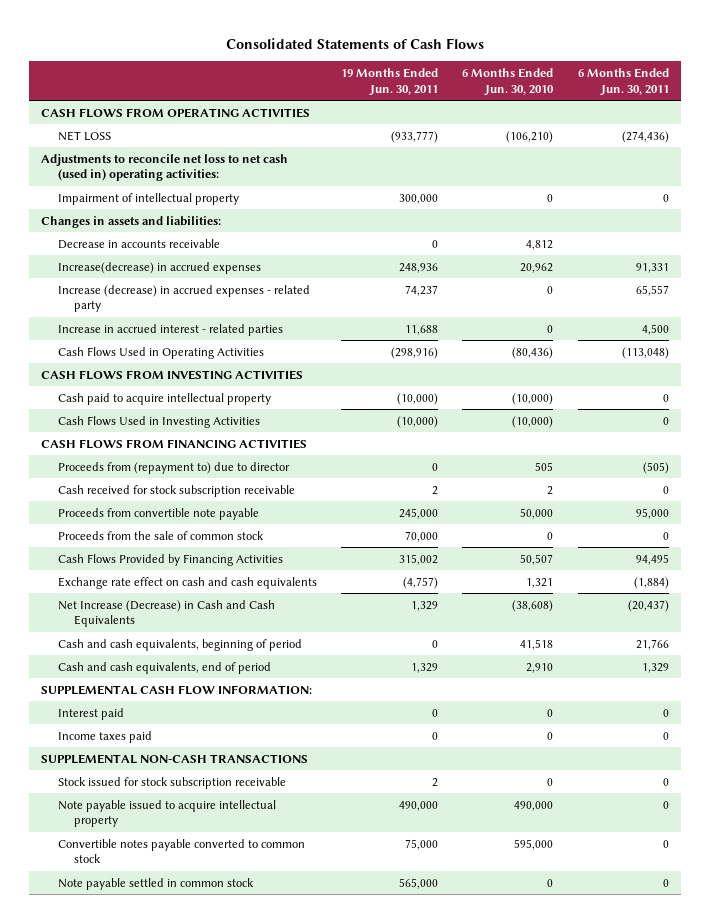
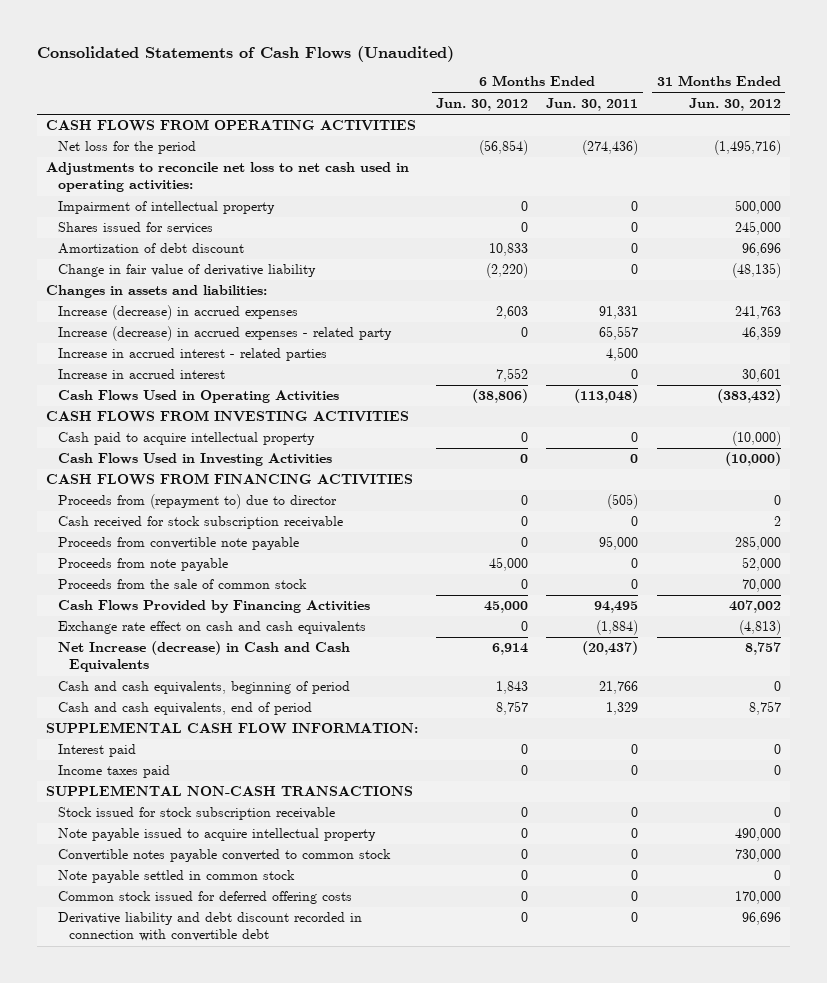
- Consolidated Statements of Cash Flows
+ Consolidated Statements of Cash Flows (Unaudited)
- | 19 Months Ended Jun. 30, 2011 | 6 Months Ended Jun. 30, 2010 | 6 Months Ended Jun. 30, 2011
+ | 6 Months Ended Jun. 30, 2012 | 6 Months Ended Jun. 30, 2011 | 31 Months Ended Jun. 30, 2012
- NET LOSS | (933,777) | (106,210) | (274,436)
- Adjustments to reconcile net loss to net cash (used in) operating activities:
+ Net loss for the period | (56,854) | (274,436) | (1,495,716)
+ Adjustments to reconcile net loss to net cash used in operating activities:
+ Shares issued for services | 0 | 0 | 245,000
+ Amortization of debt discount | 10,833 | 0 | 96,696
+ Change in fair value of derivative liability | (2,220) | 0 | (48,135)
- Decrease in accounts receivable | 0 | 4,812 |
- Increase(decrease) in accrued expenses | 248,936 | 20,962 | 91,331
+ Increase (decrease) in accrued expenses | 2,603 | 91,331 | 241,763
+ Increase in accrued interest | 7,552 | 0 | 30,601
+ Proceeds from note payable | 45,000 | 0 | 52,000
- Net Increase (Decrease) in Cash and Cash Equivalents | 1,329 | (38,608) | (20,437)
+ Net Increase (decrease) in Cash and Cash Equivalents | 6,914 | (20,437) | 8,757
+ Common stock issued for deferred offering costs | 0 | 0 | 170,000
+ Derivative liability and debt discount recorded in connection with convertible debt | 0 | 0 | 96,696

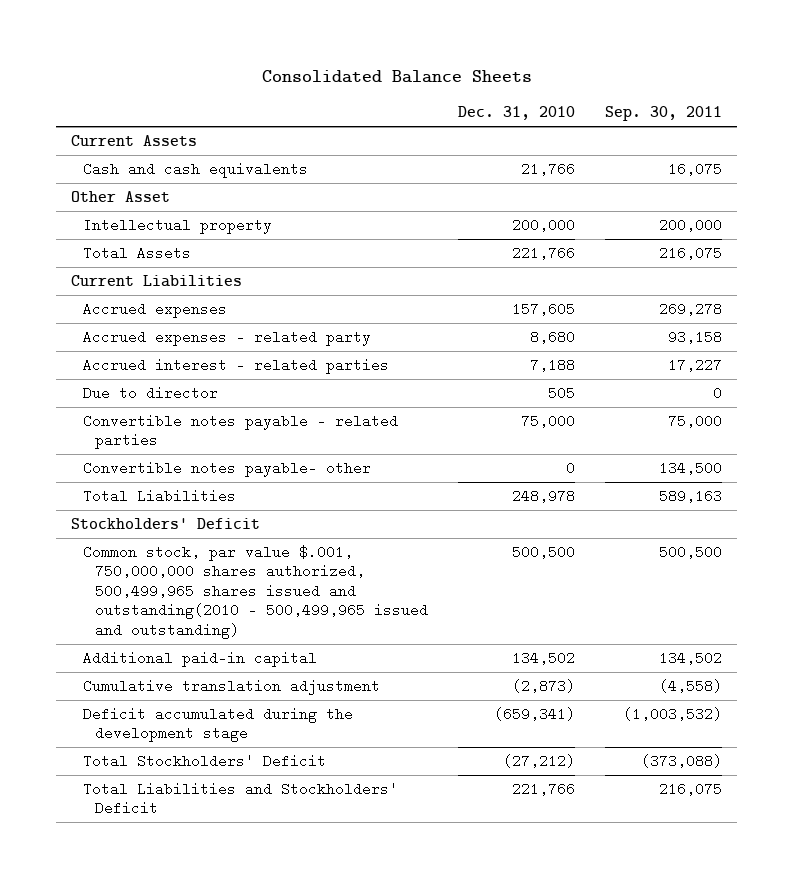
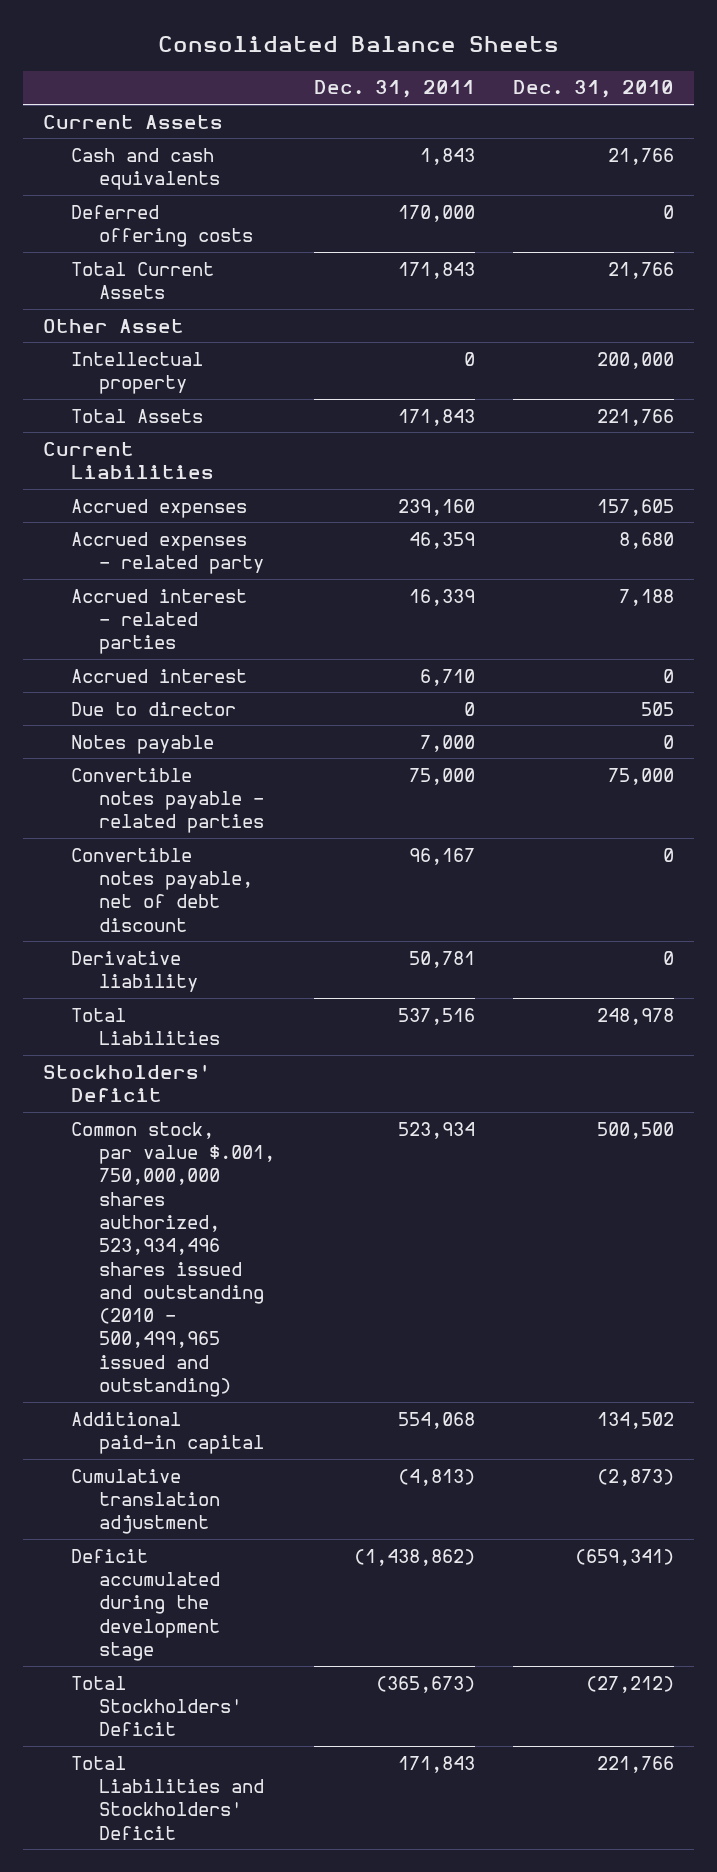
- | Dec. 31, 2010 | Sep. 30, 2011
+ | Dec. 31, 2011 | Dec. 31, 2010
+ Deferred offering costs | 170,000 | 0
+ Total Current Assets | 171,843 | 21,766
+ Accrued interest | 6,710 | 0
+ Notes payable | 7,000 | 0
- Convertible notes payable- other | 0 | 134,500
+ Convertible notes payable, net of debt discount | 96,167 | 0
+ Derivative liability | 50,781 | 0
- Common stock, par value $.001, 750,000,000 shares authorized, 500,499,965 shares issued and outstanding(2010 - 500,499,965 issued and outstanding) | 500,500 | 500,500
+ Common stock, par value $.001, 750,000,000 shares authorized, 523,934,496 shares issued and outstanding (2010 - 500,499,965 issued and outstanding) | 523,934 | 500,500

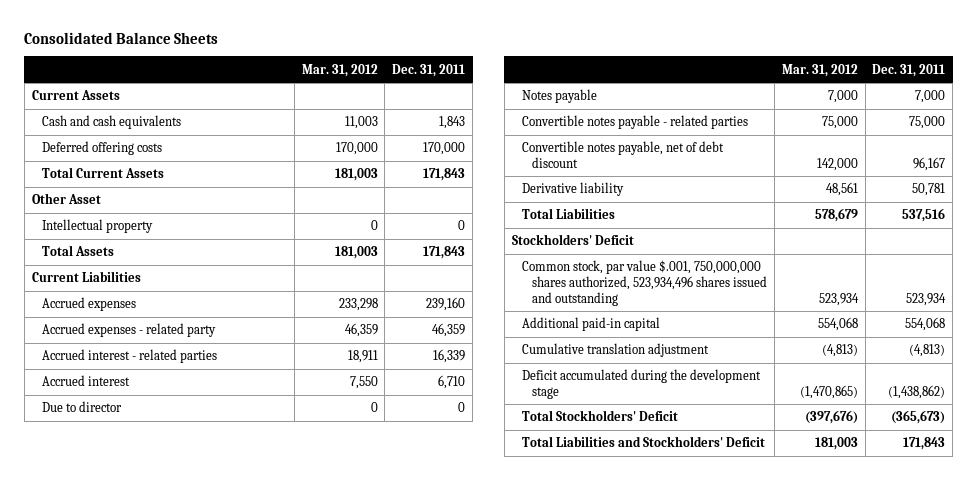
- | Dec. 31, 2011 | Dec. 31, 2010
+ | Mar. 31, 2012 | Dec. 31, 2011
- Common stock, par value $.001, 750,000,000 shares authorized, 523,934,496 shares issued and outstanding (2010 - 500,499,965 issued and outstanding) | 523,934 | 500,500
+ Common stock, par value $.001, 750,000,000 shares authorized, 523,934,496 shares issued and outstanding | 523,934 | 523,934

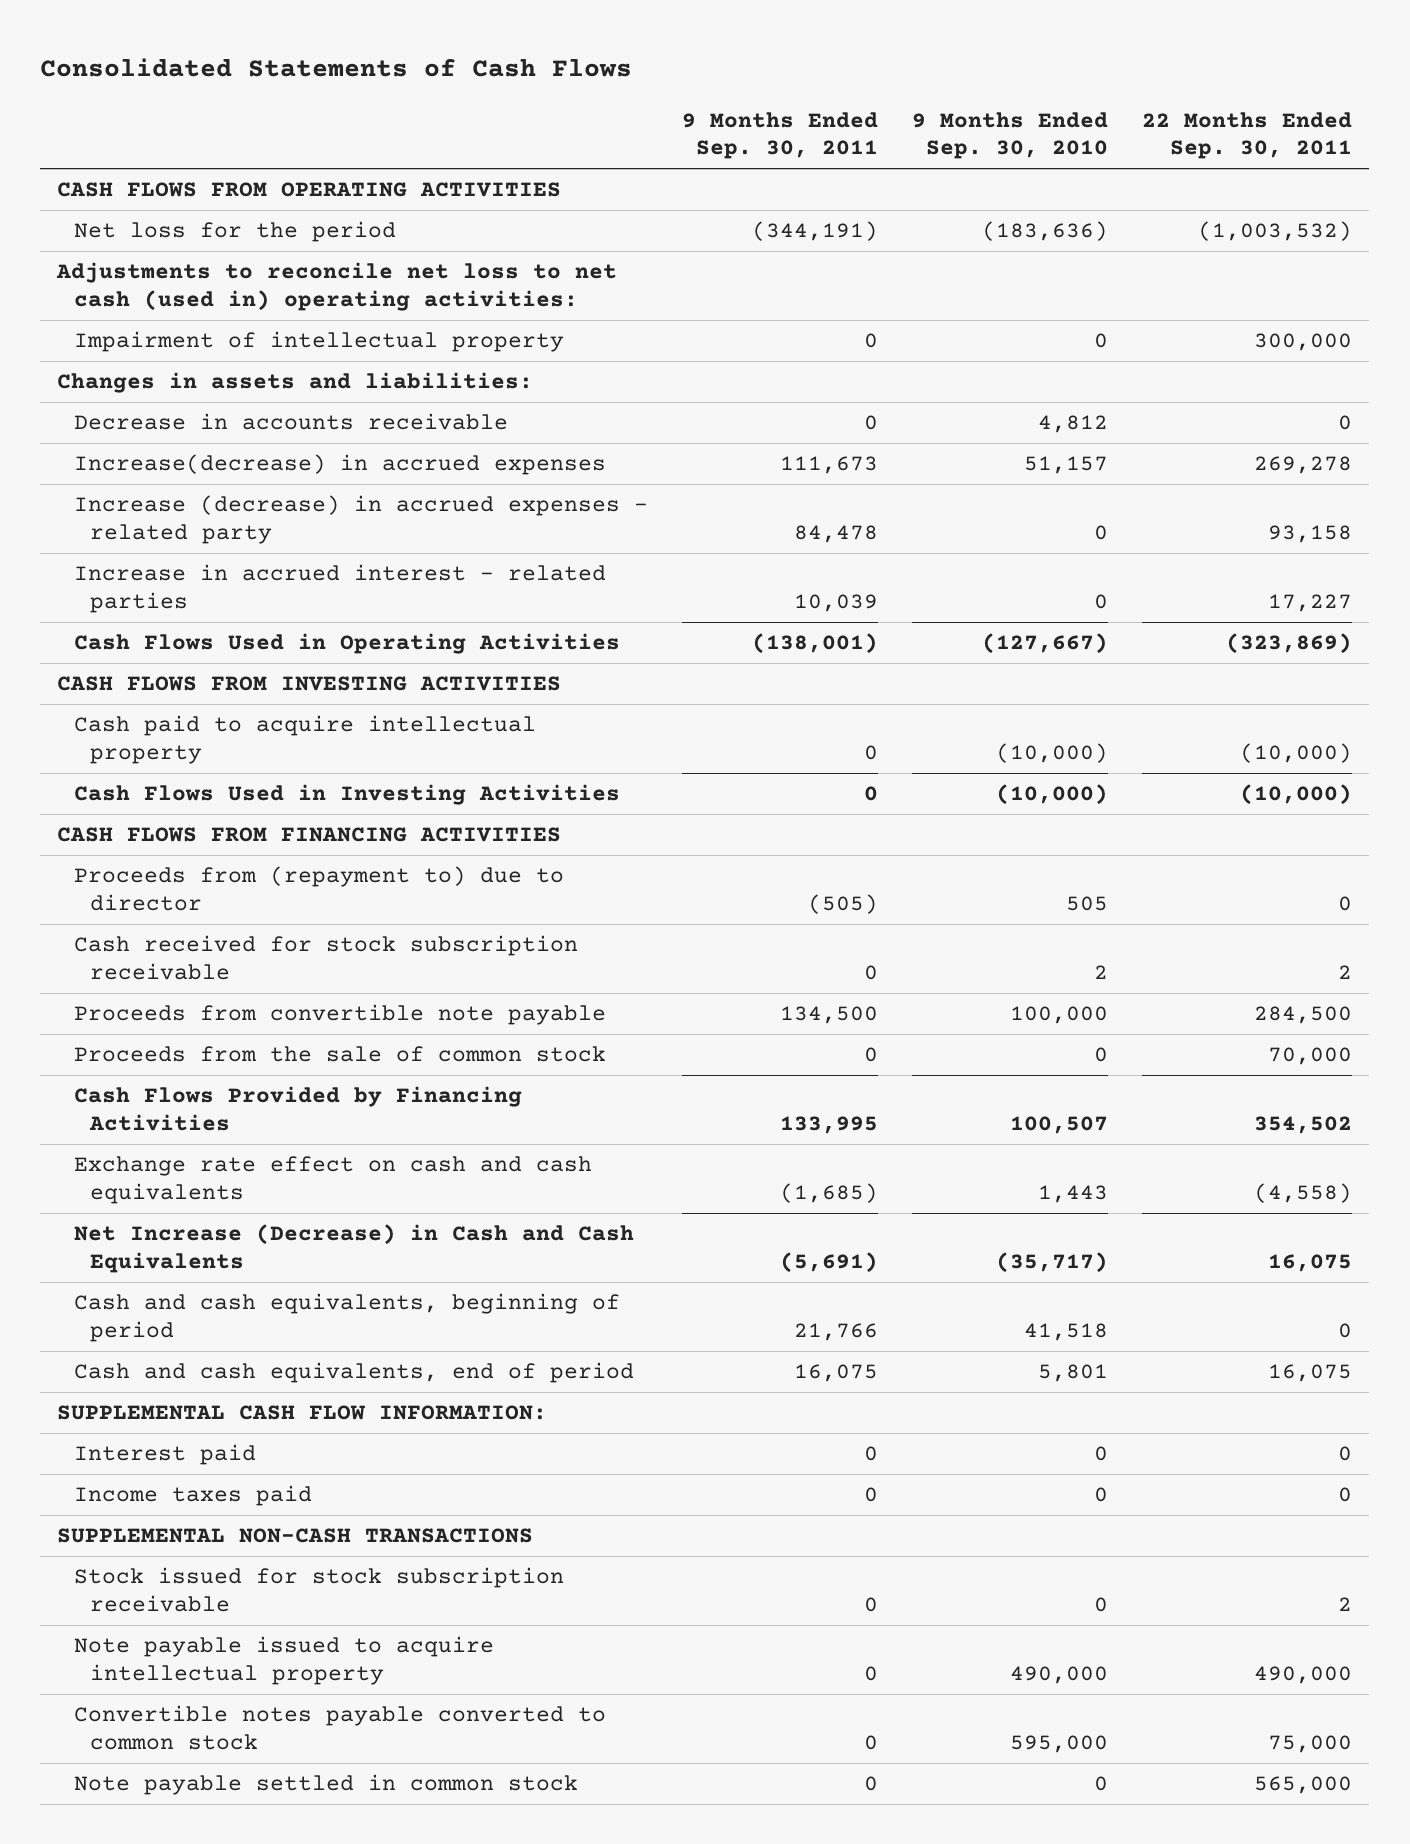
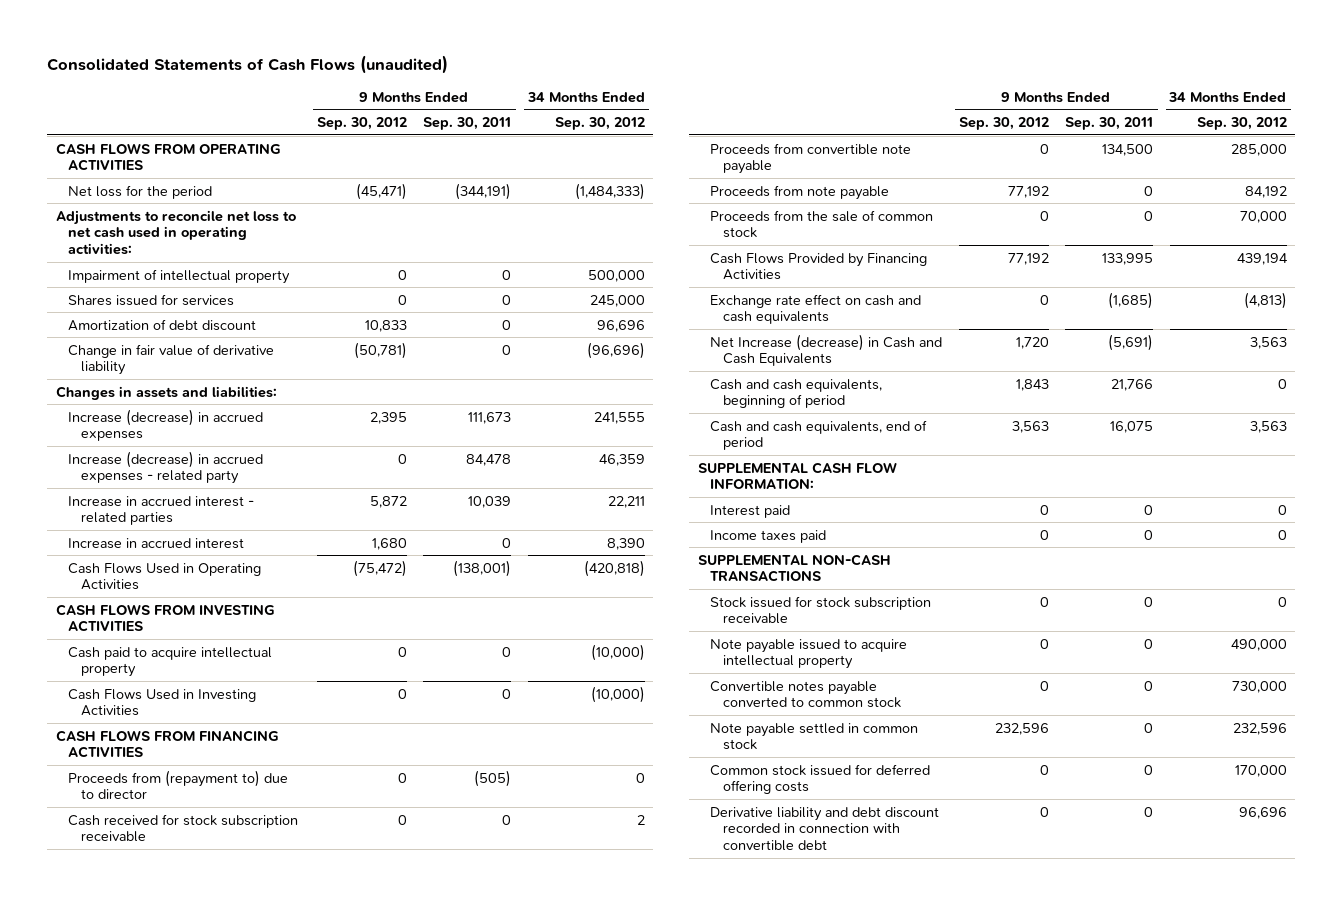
- Consolidated Statements of Cash Flows
+ Consolidated Statements of Cash Flows (unaudited)
- | 9 Months Ended Sep. 30, 2011 | 9 Months Ended Sep. 30, 2010 | 22 Months Ended Sep. 30, 2011
+ | 9 Months Ended Sep. 30, 2012 | 9 Months Ended Sep. 30, 2011 | 34 Months Ended Sep. 30, 2012
- Adjustments to reconcile net loss to net cash (used in) operating activities:
+ Adjustments to reconcile net loss to net cash used in operating activities:
+ Shares issued for services | 0 | 0 | 245,000
+ Amortization of debt discount | 10,833 | 0 | 96,696
+ Change in fair value of derivative liability | (50,781) | 0 | (96,696)
- Decrease in accounts receivable | 0 | 4,812 | 0
- Increase(decrease) in accrued expenses | 111,673 | 51,157 | 269,278
+ Increase (decrease) in accrued expenses | 2,395 | 111,673 | 241,555
+ Increase in accrued interest | 1,680 | 0 | 8,390
+ Proceeds from note payable | 77,192 | 0 | 84,192
- Net Increase (Decrease) in Cash and Cash Equivalents | (5,691) | (35,717) | 16,075
+ Net Increase (decrease) in Cash and Cash Equivalents | 1,720 | (5,691) | 3,563
+ Common stock issued for deferred offering costs | 0 | 0 | 170,000
+ Derivative liability and debt discount recorded in connection with convertible debt | 0 | 0 | 96,696

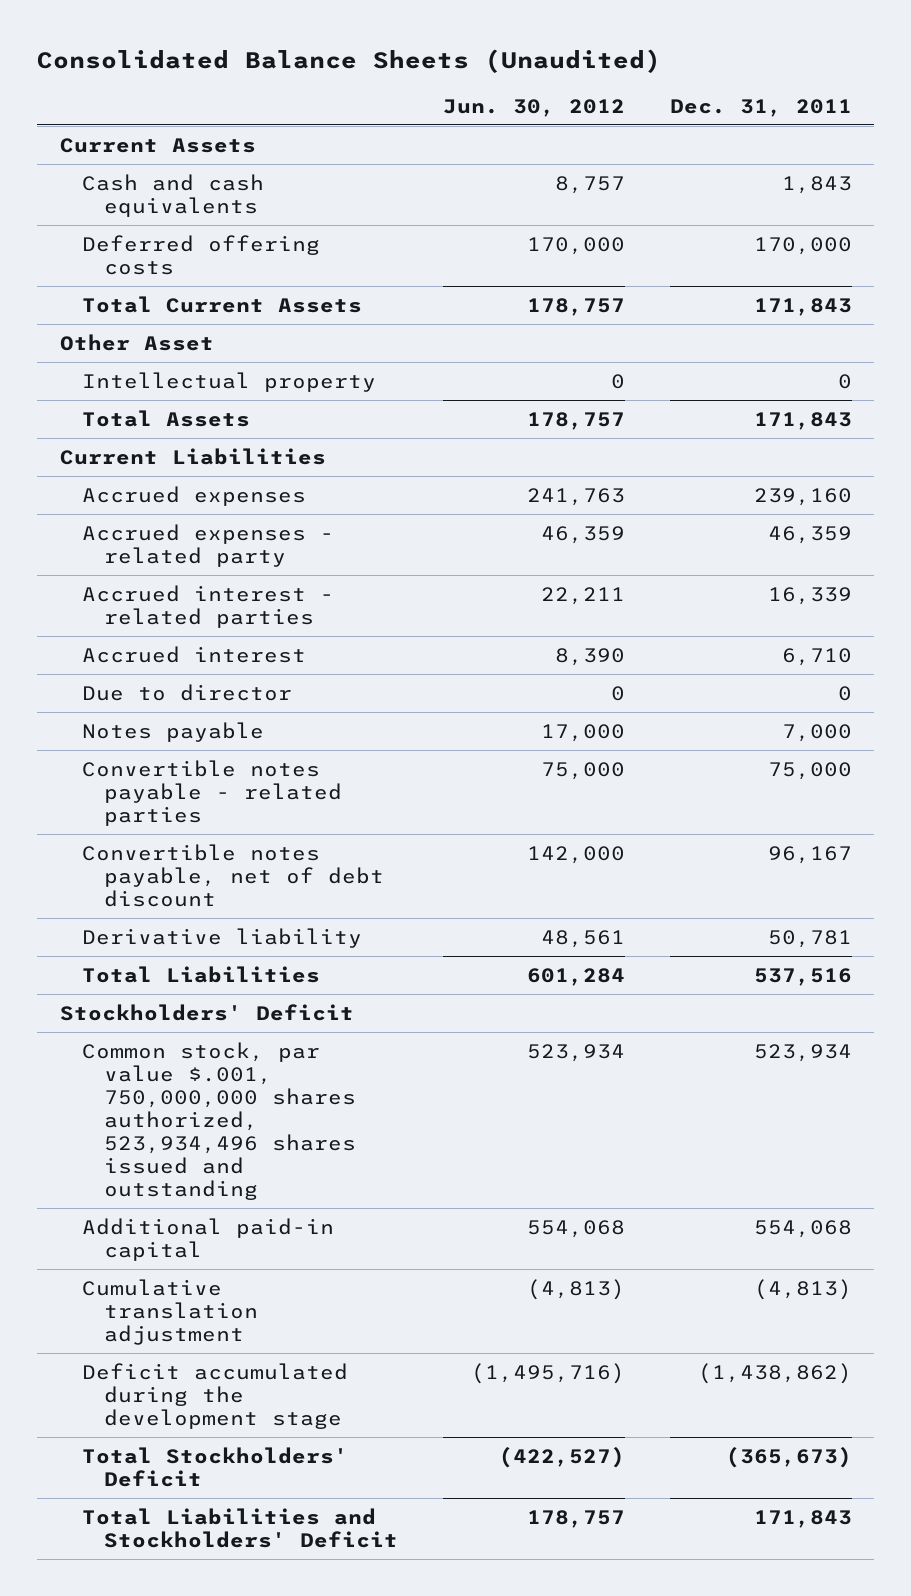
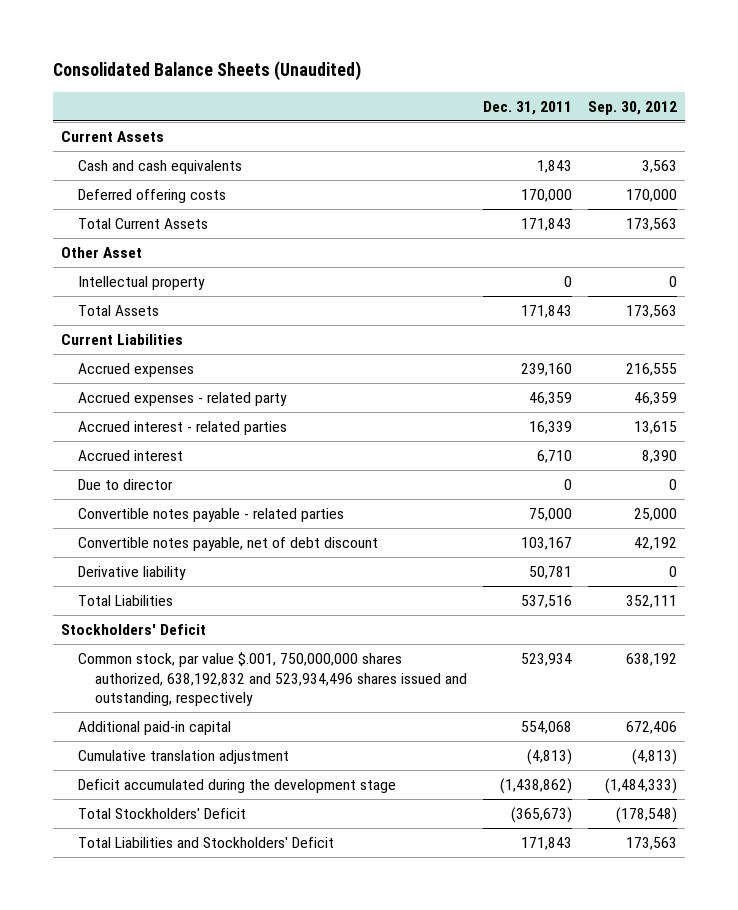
- | Jun. 30, 2012 | Dec. 31, 2011
+ | Dec. 31, 2011 | Sep. 30, 2012
- Notes payable | 17,000 | 7,000
- Convertible notes payable, net of debt discount | 142,000 | 96,167
+ Convertible notes payable, net of debt discount | 103,167 | 42,192
- Common stock, par value $.001, 750,000,000 shares authorized, 523,934,496 shares issued and outstanding | 523,934 | 523,934
+ Common stock, par value $.001, 750,000,000 shares authorized, 638,192,832 and 523,934,496 shares issued and outstanding, respectively | 523,934 | 638,192

